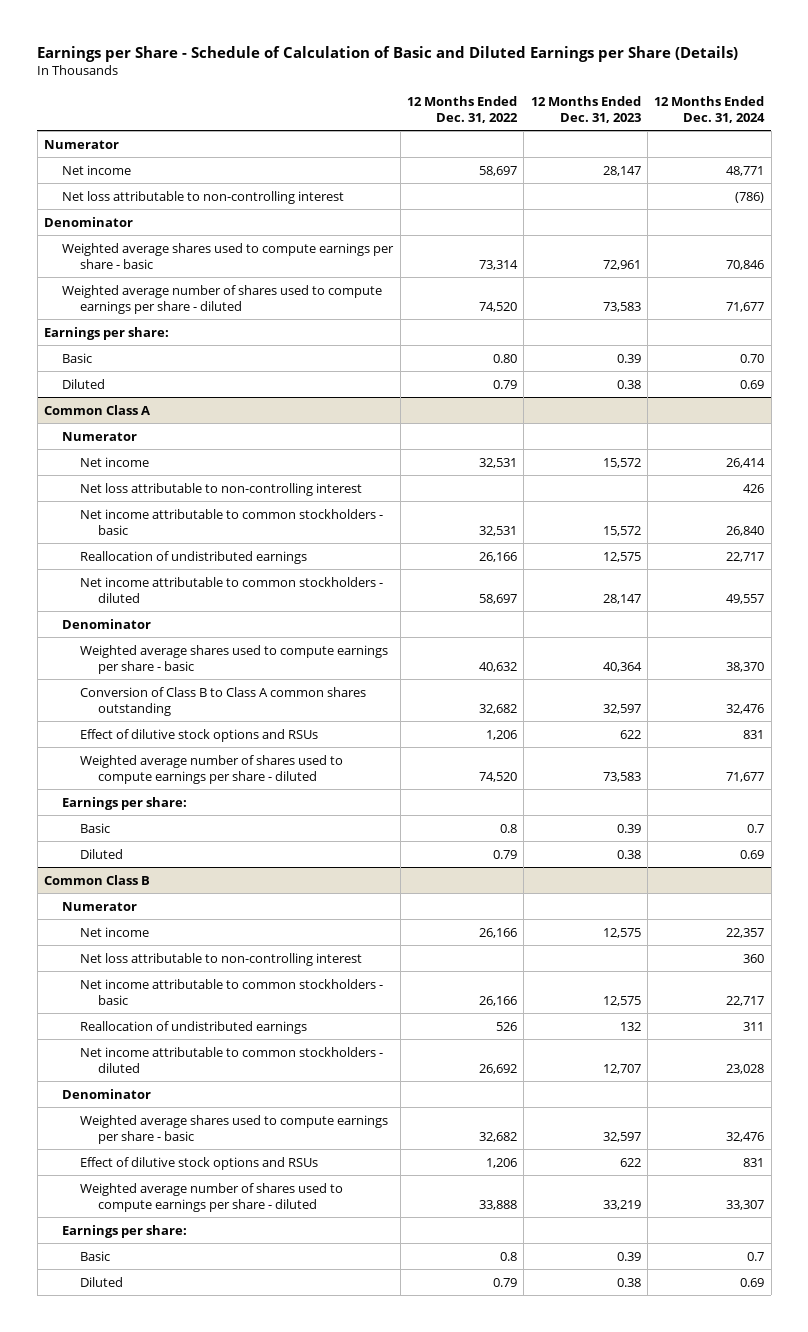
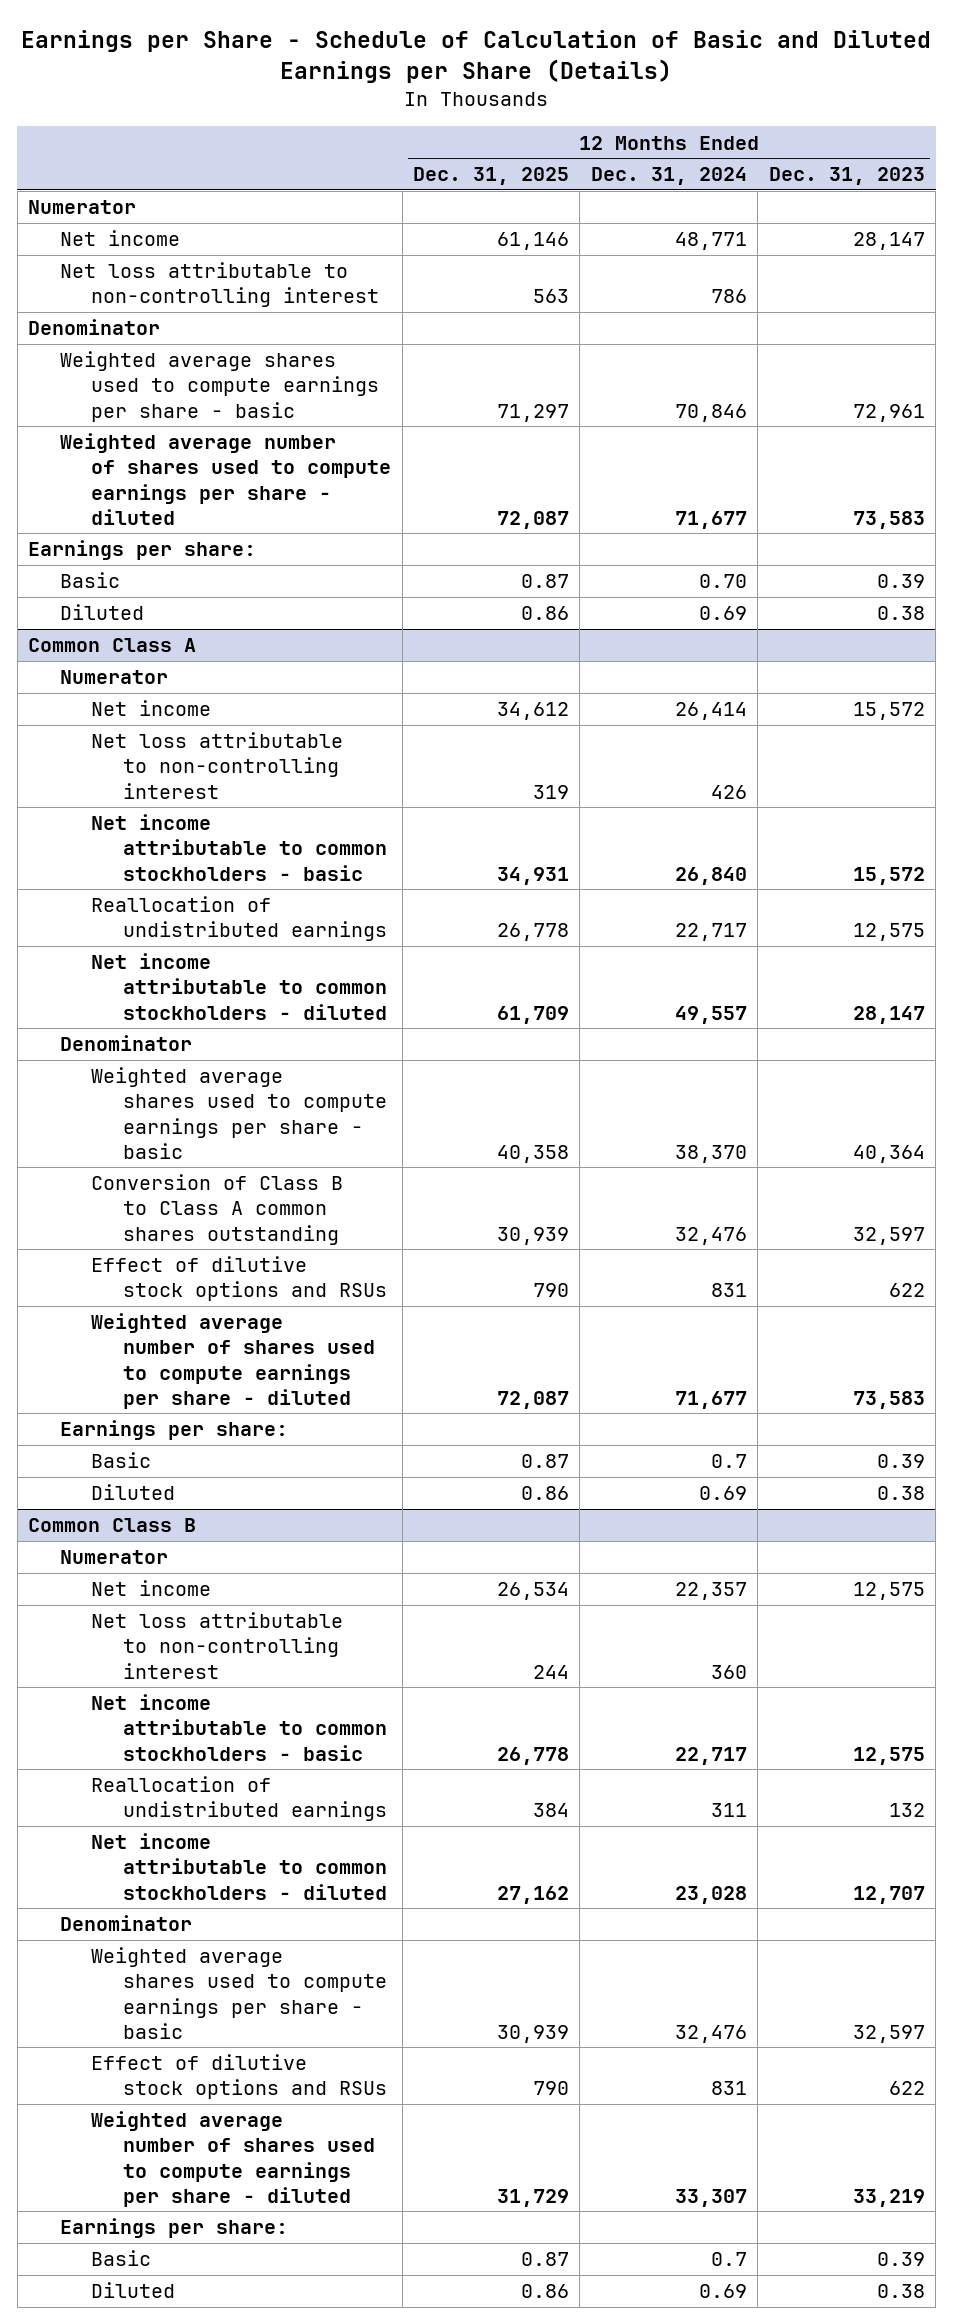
- | 12 Months Ended Dec. 31, 2022 | 12 Months Ended Dec. 31, 2023 | 12 Months Ended Dec. 31, 2024
+ | 12 Months Ended Dec. 31, 2025 | 12 Months Ended Dec. 31, 2024 | 12 Months Ended Dec. 31, 2023
- Net loss attributable to non-controlling interest | | | (786)
+ Net loss attributable to non-controlling interest | 563 | 786 |

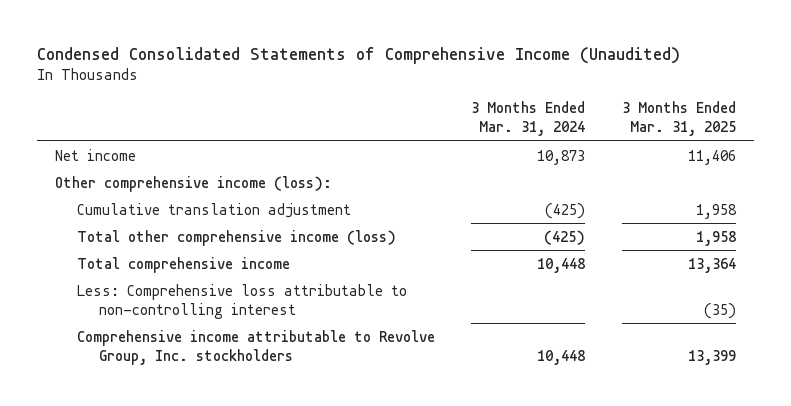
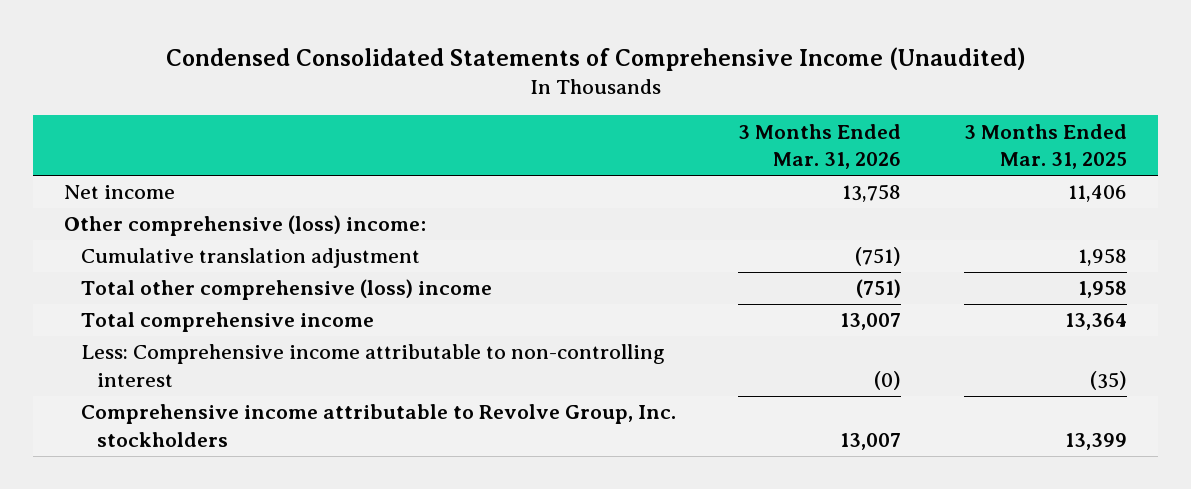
- | 3 Months Ended Mar. 31, 2024 | 3 Months Ended Mar. 31, 2025
+ | 3 Months Ended Mar. 31, 2026 | 3 Months Ended Mar. 31, 2025
- Other comprehensive income (loss):
+ Other comprehensive (loss) income:
- Total other comprehensive income (loss) | (425) | 1,958
+ Total other comprehensive (loss) income | (751) | 1,958
- Less: Comprehensive loss attributable to non-controlling interest | | (35)
+ Less: Comprehensive income attributable to non-controlling interest | (0) | (35)

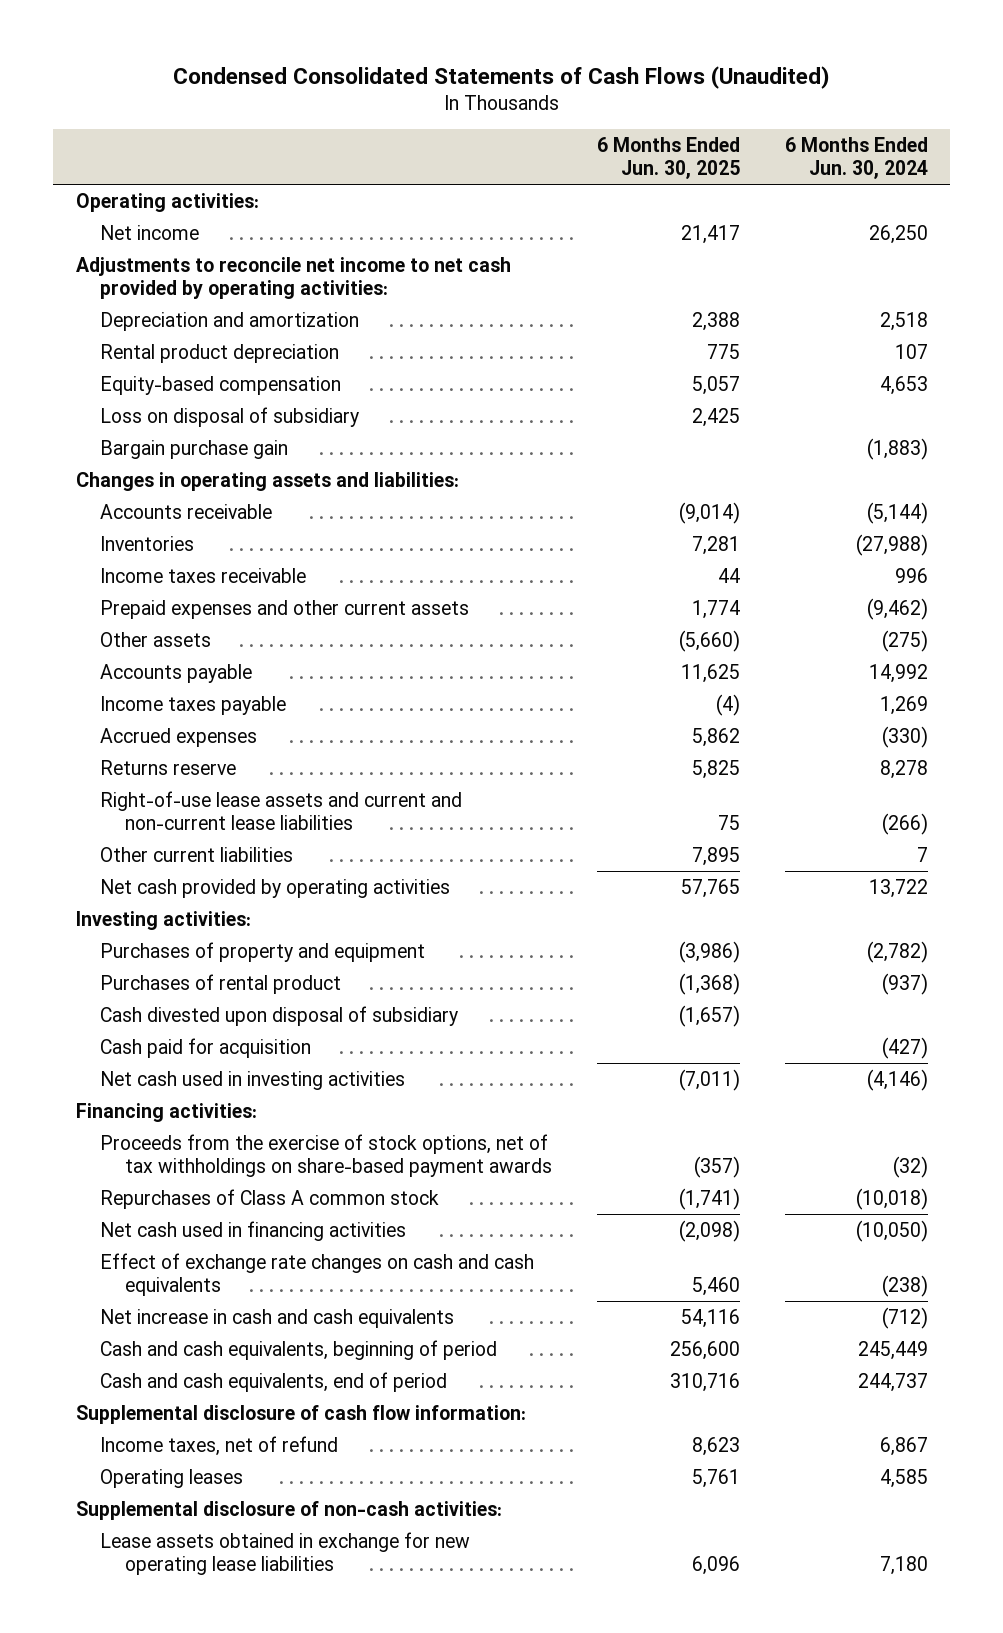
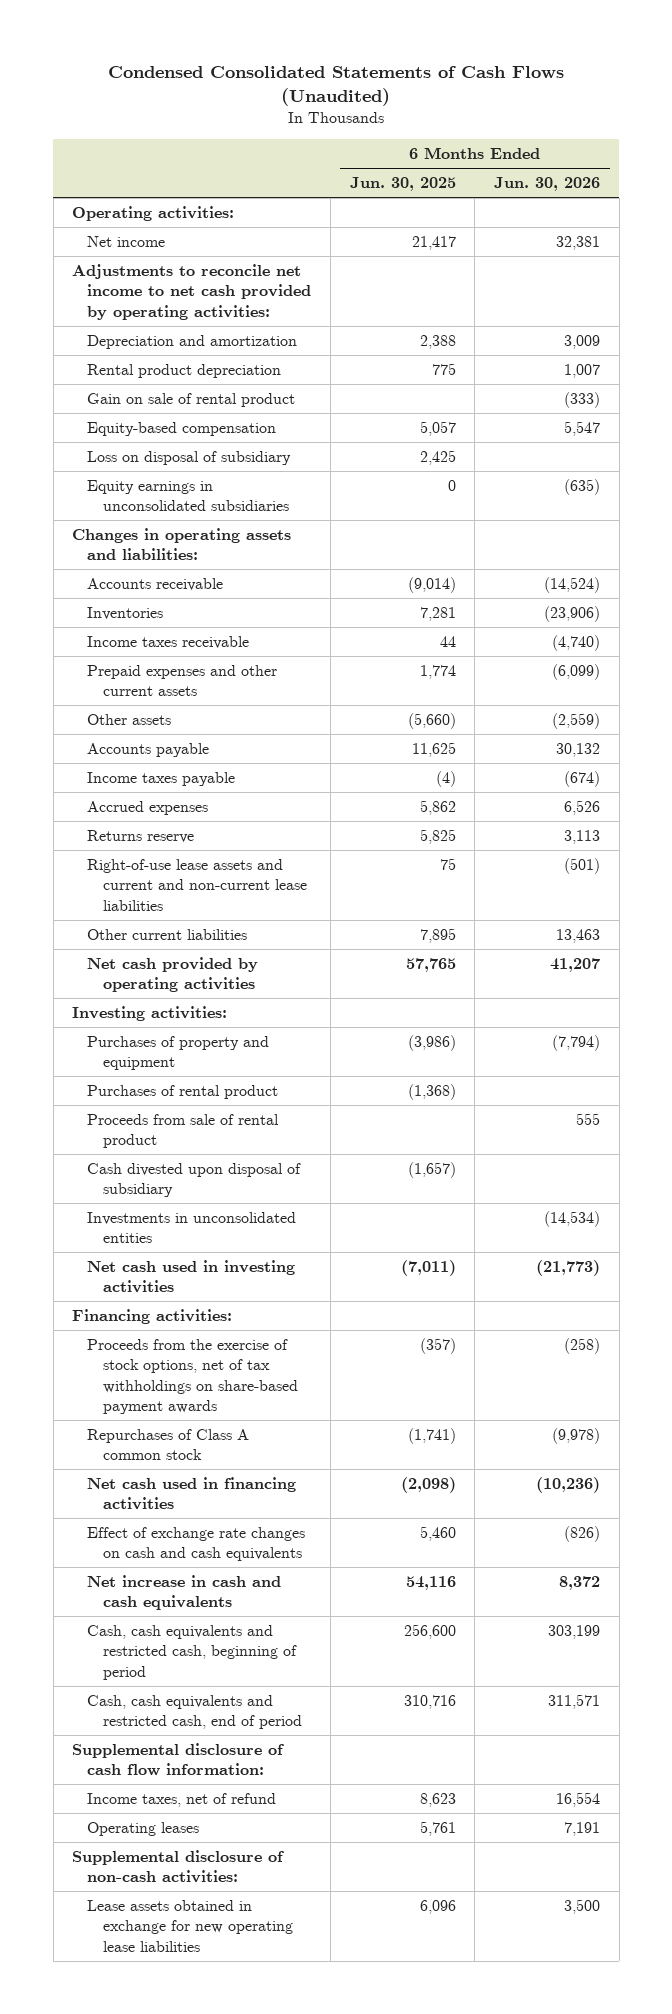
- | 6 Months Ended Jun. 30, 2025 | 6 Months Ended Jun. 30, 2024
+ | 6 Months Ended Jun. 30, 2025 | 6 Months Ended Jun. 30, 2026
+ Gain on sale of rental product | | (333)
- Bargain purchase gain | | (1,883)
+ Equity earnings in unconsolidated subsidiaries | 0 | (635)
+ Proceeds from sale of rental product | | 555
- Cash paid for acquisition | | (427)
+ Investments in unconsolidated entities | | (14,534)
- Cash and cash equivalents, beginning of period | 256,600 | 245,449
- Cash and cash equivalents, end of period | 310,716 | 244,737
+ Cash, cash equivalents and restricted cash, beginning of period | 256,600 | 303,199
+ Cash, cash equivalents and restricted cash, end of period | 310,716 | 311,571

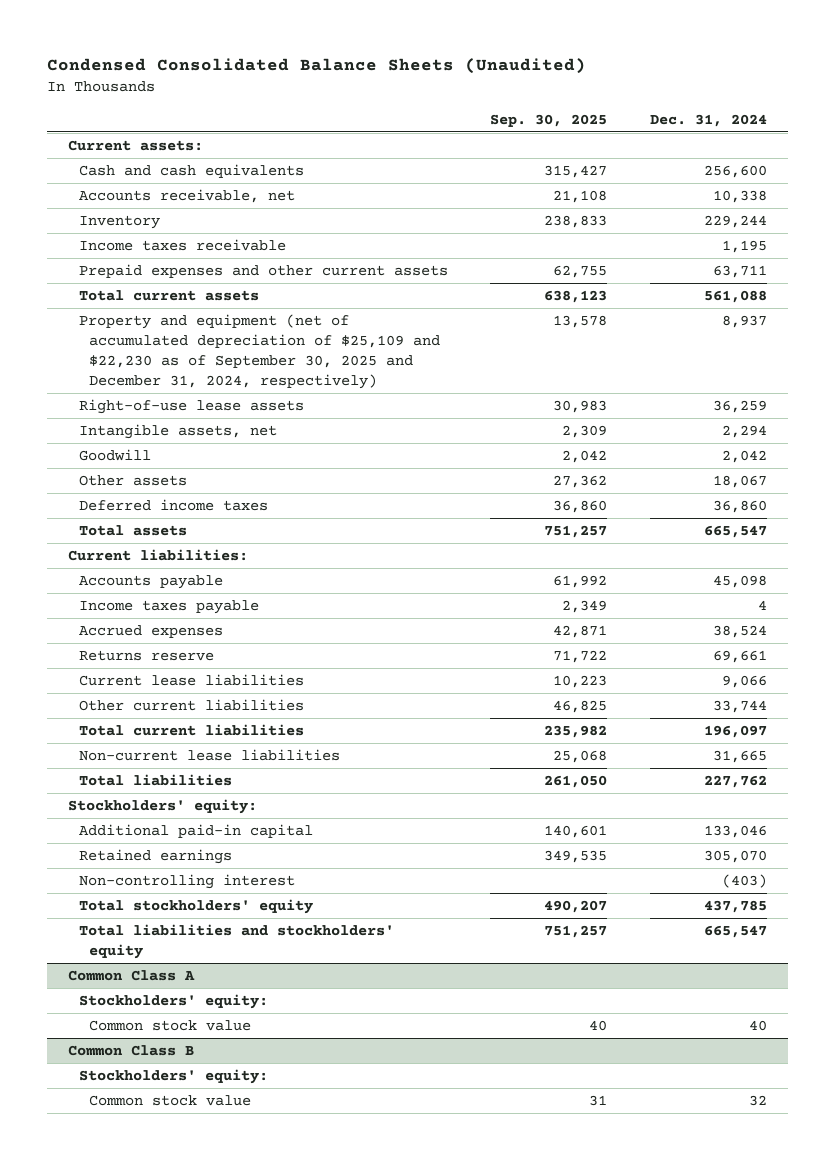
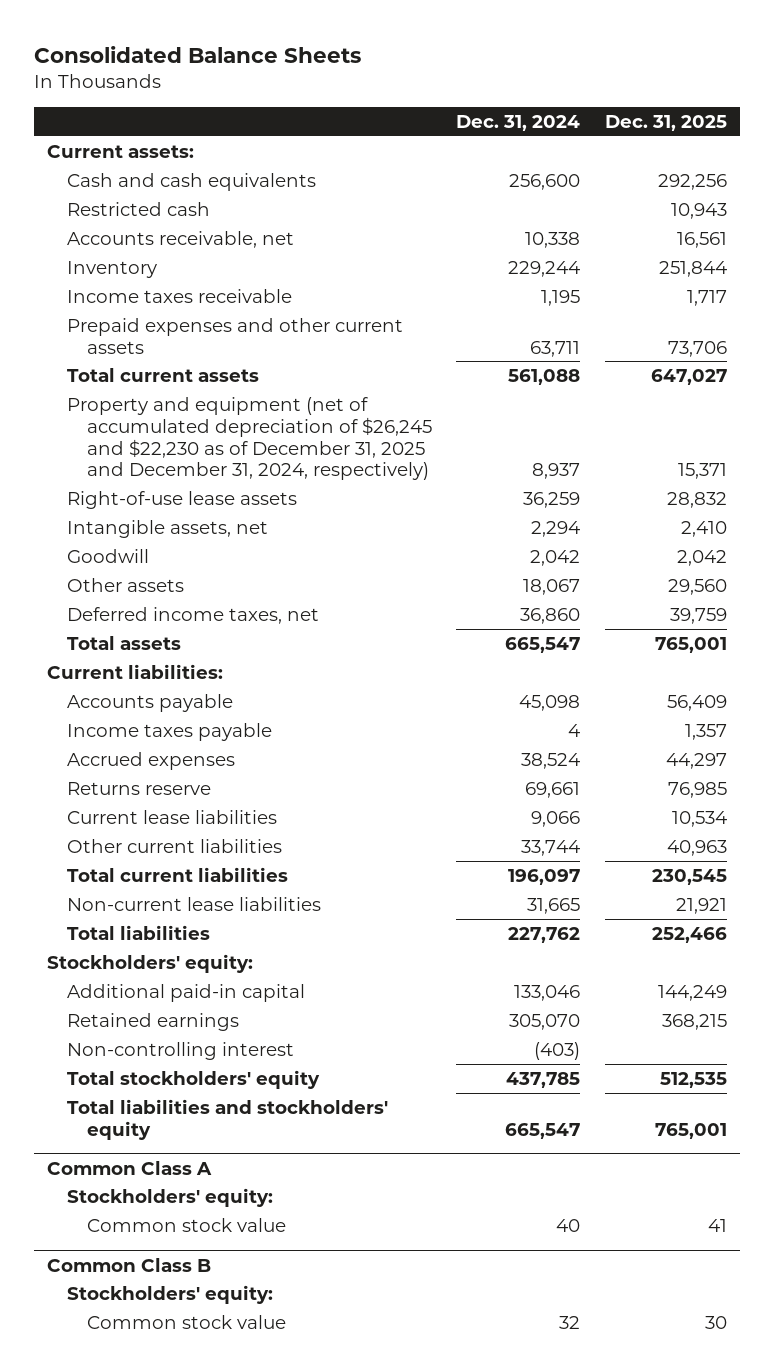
- Condensed Consolidated Balance Sheets (Unaudited)
+ Consolidated Balance Sheets
- | Sep. 30, 2025 | Dec. 31, 2024
+ | Dec. 31, 2024 | Dec. 31, 2025
+ Restricted cash | | 10,943
- Property and equipment (net of accumulated depreciation of $25,109 and $22,230 as of September 30, 2025 and December 31, 2024, respectively) | 13,578 | 8,937
+ Property and equipment (net of accumulated depreciation of $26,245 and $22,230 as of December 31, 2025 and December 31, 2024, respectively) | 8,937 | 15,371
- Deferred income taxes | 36,860 | 36,860
+ Deferred income taxes, net | 36,860 | 39,759

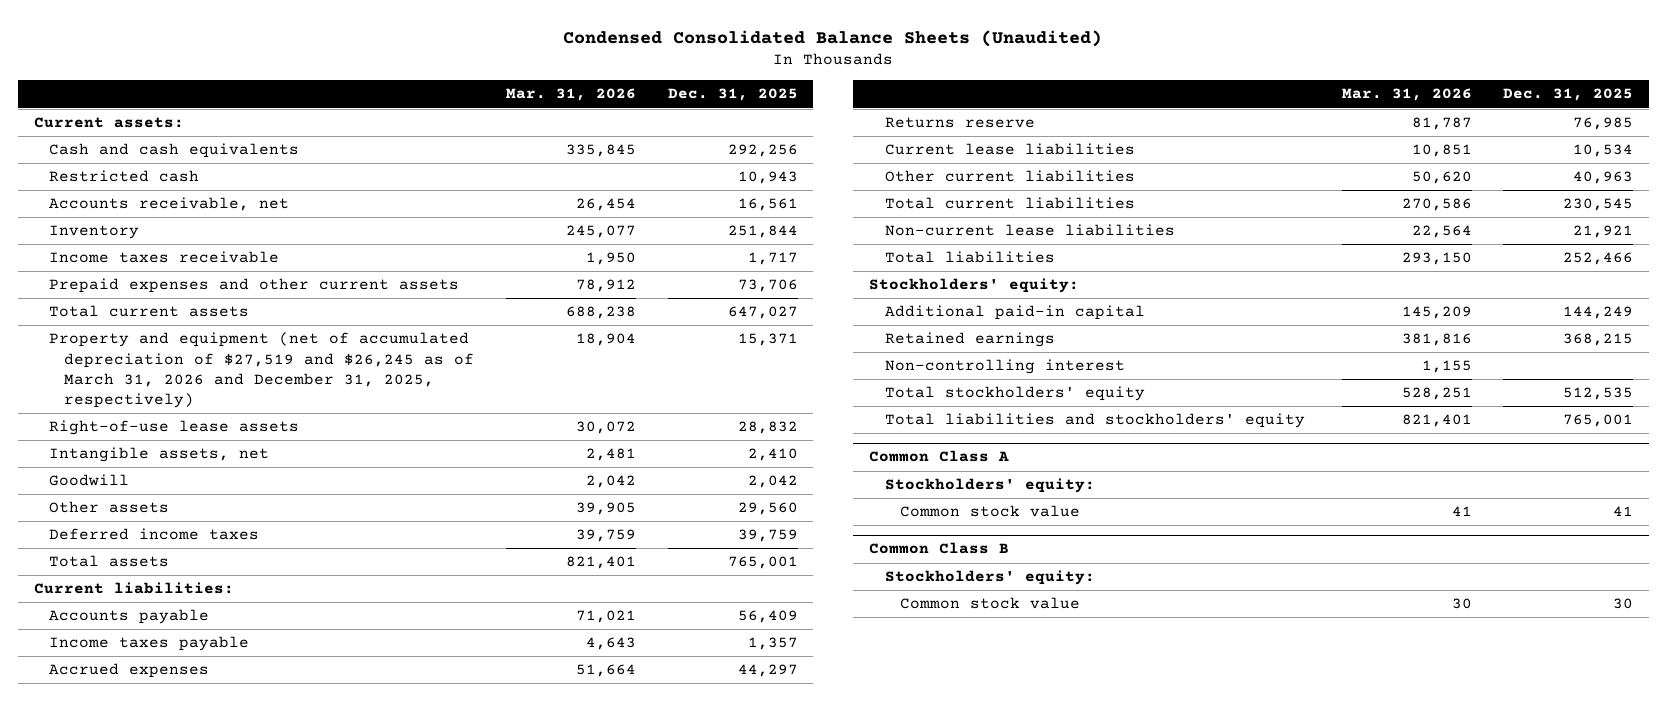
- Consolidated Balance Sheets
+ Condensed Consolidated Balance Sheets (Unaudited)
- | Dec. 31, 2024 | Dec. 31, 2025
+ | Mar. 31, 2026 | Dec. 31, 2025
- Property and equipment (net of accumulated depreciation of $26,245 and $22,230 as of December 31, 2025 and December 31, 2024, respectively) | 8,937 | 15,371
+ Property and equipment (net of accumulated depreciation of $27,519 and $26,245 as of March 31, 2026 and December 31, 2025, respectively) | 18,904 | 15,371
- Deferred income taxes, net | 36,860 | 39,759
+ Deferred income taxes | 39,759 | 39,759

